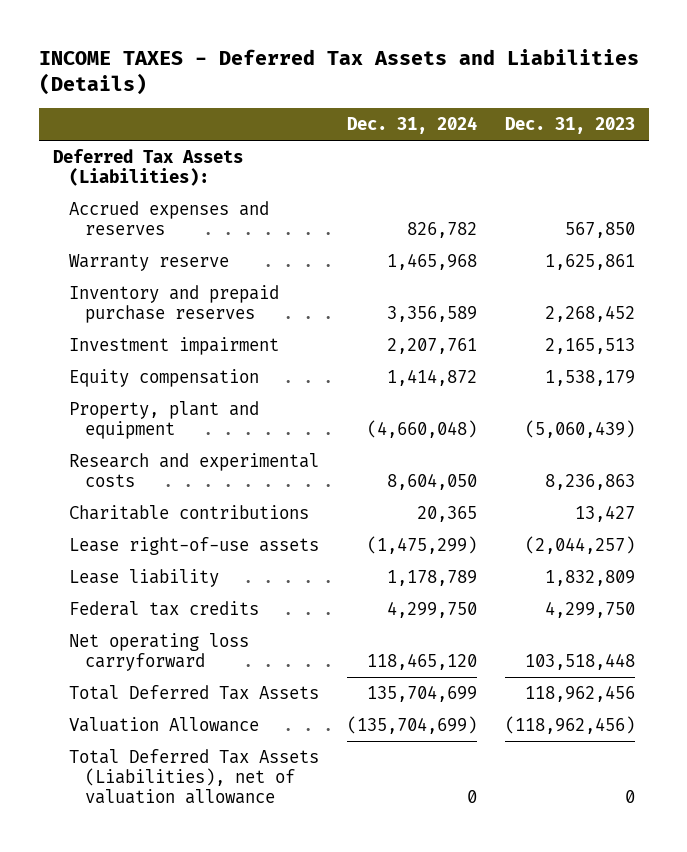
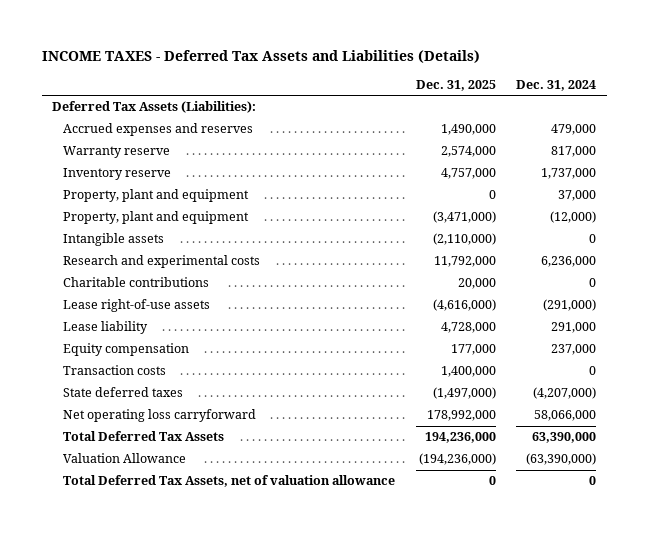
- | Dec. 31, 2024 | Dec. 31, 2023
+ | Dec. 31, 2025 | Dec. 31, 2024
- Accrued expenses and reserves | 826,782 | 567,850
- Warranty reserve | 1,465,968 | 1,625,861
- Inventory and prepaid purchase reserves | 3,356,589 | 2,268,452
- Investment impairment | 2,207,761 | 2,165,513
- Equity compensation | 1,414,872 | 1,538,179
- Property, plant and equipment | (4,660,048) | (5,060,439)
- Research and experimental costs | 8,604,050 | 8,236,863
- Charitable contributions | 20,365 | 13,427
- Lease right-of-use assets | (1,475,299) | (2,044,257)
- Lease liability | 1,178,789 | 1,832,809
- Federal tax credits | 4,299,750 | 4,299,750
- Net operating loss carryforward | 118,465,120 | 103,518,448
- Total Deferred Tax Assets | 135,704,699 | 118,962,456
- Valuation Allowance | (135,704,699) | (118,962,456)
- Total Deferred Tax Assets (Liabilities), net of valuation allowance | 0 | 0
+ Accrued expenses and reserves | 1,490,000 | 479,000
+ Warranty reserve | 2,574,000 | 817,000
+ Inventory reserve | 4,757,000 | 1,737,000
+ Property, plant and equipment | 0 | 37,000
+ Property, plant and equipment | (3,471,000) | (12,000)
+ Intangible assets | (2,110,000) | 0
+ Research and experimental costs | 11,792,000 | 6,236,000
+ Charitable contributions | 20,000 | 0
+ Lease right-of-use assets | (4,616,000) | (291,000)
+ Lease liability | 4,728,000 | 291,000
+ Equity compensation | 177,000 | 237,000
+ Transaction costs | 1,400,000 | 0
+ State deferred taxes | (1,497,000) | (4,207,000)
+ Net operating loss carryforward | 178,992,000 | 58,066,000
+ Total Deferred Tax Assets | 194,236,000 | 63,390,000
+ Valuation Allowance | (194,236,000) | (63,390,000)
+ Total Deferred Tax Assets, net of valuation allowance | 0 | 0

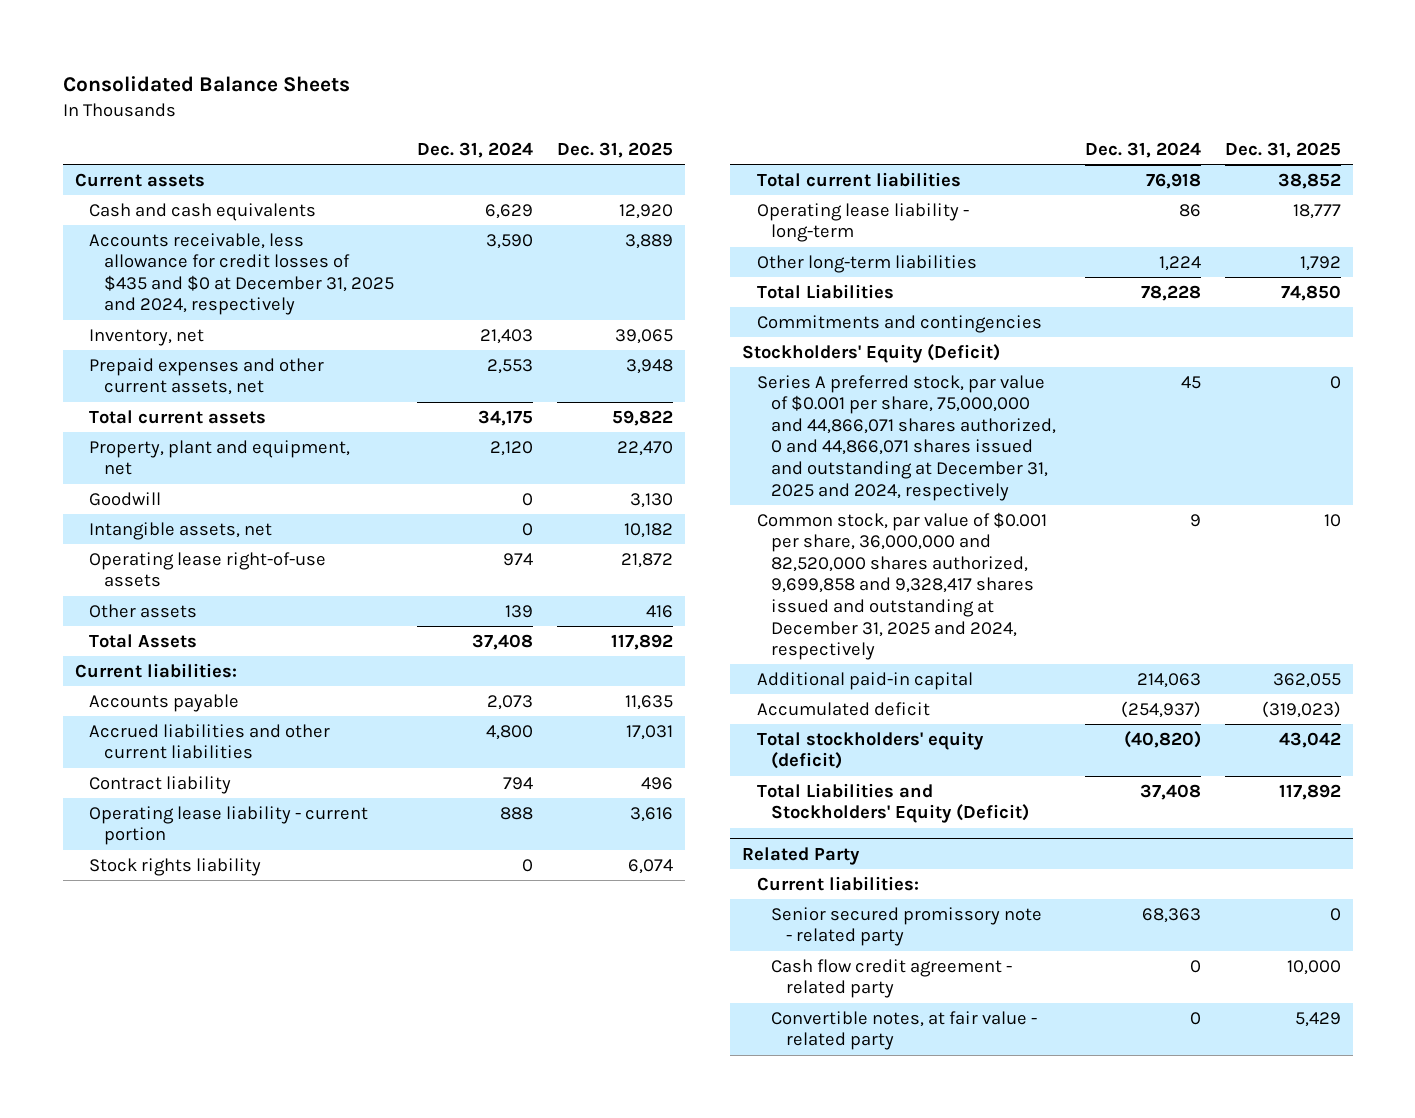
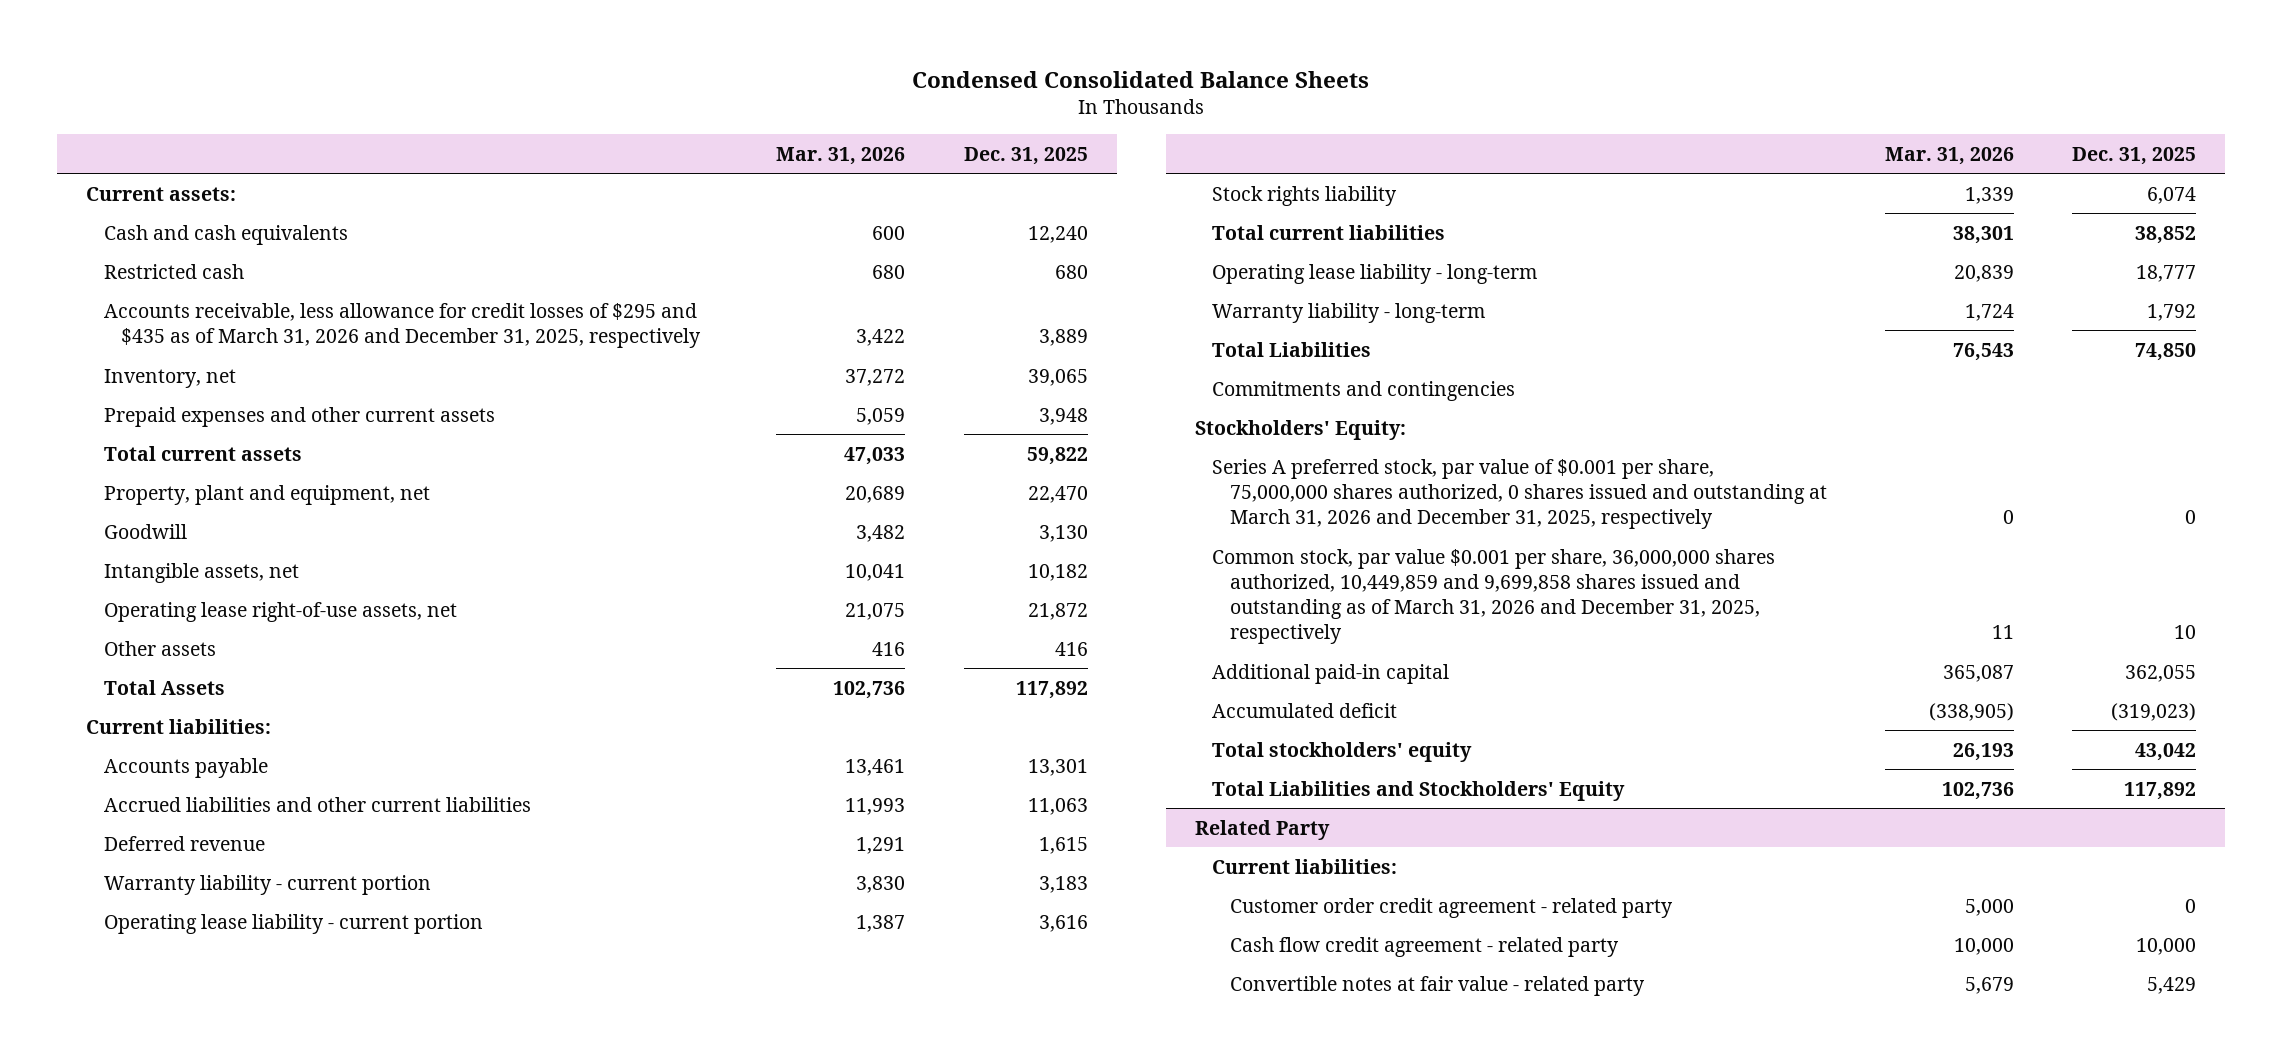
- Consolidated Balance Sheets
+ Condensed Consolidated Balance Sheets
- | Dec. 31, 2024 | Dec. 31, 2025
+ | Mar. 31, 2026 | Dec. 31, 2025
- Current assets
- Cash and cash equivalents | 6,629 | 12,920
- Accounts receivable, less allowance for credit losses of $435 and $0 at December 31, 2025 and 2024, respectively | 3,590 | 3,889
+ Current assets:
+ Cash and cash equivalents | 600 | 12,240
+ Restricted cash | 680 | 680
+ Accounts receivable, less allowance for credit losses of $295 and $435 as of March 31, 2026 and December 31, 2025, respectively | 3,422 | 3,889
- Prepaid expenses and other current assets, net | 2,553 | 3,948
+ Prepaid expenses and other current assets | 5,059 | 3,948
- Operating lease right-of-use assets | 974 | 21,872
+ Operating lease right-of-use assets, net | 21,075 | 21,872
- Accounts payable | 2,073 | 11,635
- Accrued liabilities and other current liabilities | 4,800 | 17,031
- Contract liability | 794 | 496
+ Accounts payable | 13,461 | 13,301
+ Accrued liabilities and other current liabilities | 11,993 | 11,063
+ Deferred revenue | 1,291 | 1,615
+ Warranty liability - current portion | 3,830 | 3,183
- Other long-term liabilities | 1,224 | 1,792
+ Warranty liability - long-term | 1,724 | 1,792
- Stockholders' Equity (Deficit)
- Series A preferred stock, par value of $0.001 per share, 75,000,000 and 44,866,071 shares authorized, 0 and 44,866,071 shares issued and outstanding at December 31, 2025 and 2024, respectively | 45 | 0
- Common stock, par value of $0.001 per share, 36,000,000 and 82,520,000 shares authorized, 9,699,858 and 9,328,417 shares issued and outstanding at December 31, 2025 and 2024, respectively | 9 | 10
+ Stockholders' Equity:
+ Series A preferred stock, par value of $0.001 per share, 75,000,000 shares authorized, 0 shares issued and outstanding at March 31, 2026 and December 31, 2025, respectively | 0 | 0
+ Common stock, par value $0.001 per share, 36,000,000 shares authorized, 10,449,859 and 9,699,858 shares issued and outstanding as of March 31, 2026 and December 31, 2025, respectively | 11 | 10
- Total stockholders' equity (deficit) | (40,820) | 43,042
- Total Liabilities and Stockholders' Equity (Deficit) | 37,408 | 117,892
+ Total stockholders' equity | 26,193 | 43,042
+ Total Liabilities and Stockholders' Equity | 102,736 | 117,892
@ Related Party
- Senior secured promissory note - related party | 68,363 | 0
+ Customer order credit agreement - related party | 5,000 | 0
- Convertible notes, at fair value - related party | 0 | 5,429
+ Convertible notes at fair value - related party | 5,679 | 5,429

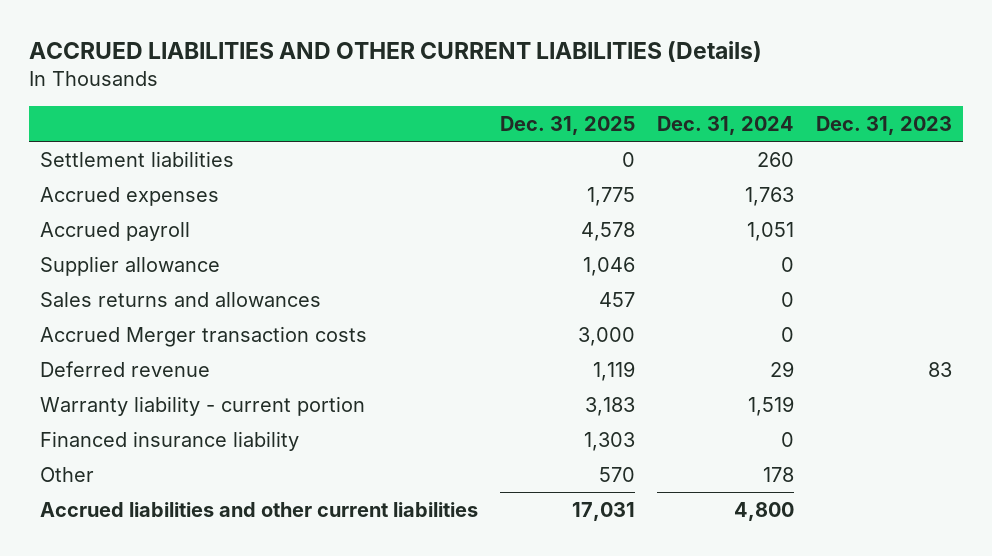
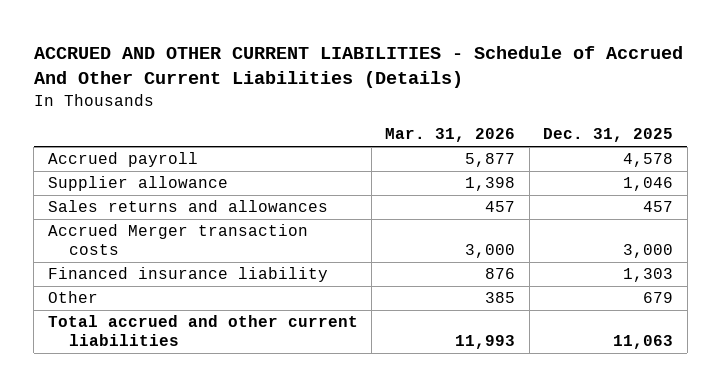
- ACCRUED LIABILITIES AND OTHER CURRENT LIABILITIES (Details)
+ ACCRUED AND OTHER CURRENT LIABILITIES - Schedule of Accrued And Other Current Liabilities (Details)
- | Dec. 31, 2025 | Dec. 31, 2024 | Dec. 31, 2023
+ | Mar. 31, 2026 | Dec. 31, 2025
- Settlement liabilities | 0 | 260 |
- Accrued expenses | 1,775 | 1,763 |
- Deferred revenue | 1,119 | 29 | 83
- Warranty liability - current portion | 3,183 | 1,519 |
- Other | 570 | 178 |
- Accrued liabilities and other current liabilities | 17,031 | 4,800 |
+ Other | 385 | 679
+ Total accrued and other current liabilities | 11,993 | 11,063

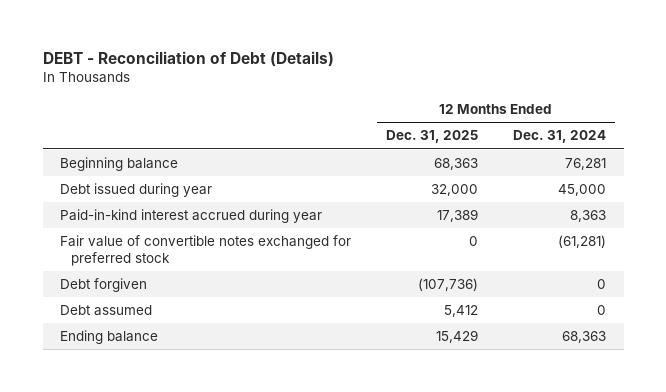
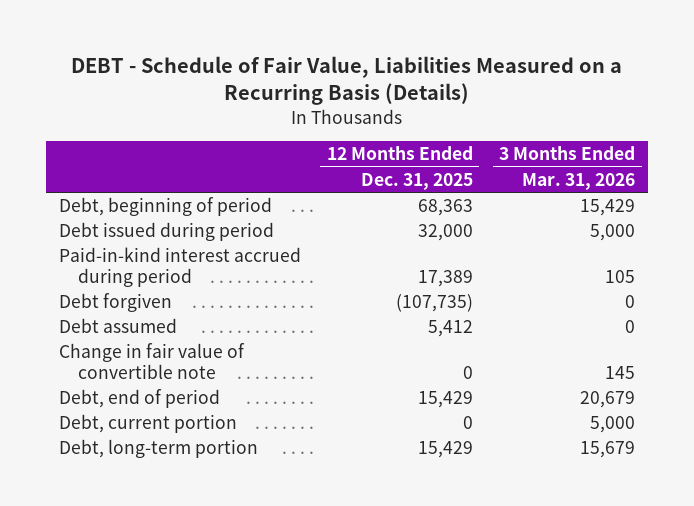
- DEBT - Reconciliation of Debt (Details)
+ DEBT - Schedule of Fair Value, Liabilities Measured on a Recurring Basis (Details)
- | 12 Months Ended Dec. 31, 2025 | 12 Months Ended Dec. 31, 2024
+ | 12 Months Ended Dec. 31, 2025 | 3 Months Ended Mar. 31, 2026
- Beginning balance | 68,363 | 76,281
- Debt issued during year | 32,000 | 45,000
- Paid-in-kind interest accrued during year | 17,389 | 8,363
- Fair value of convertible notes exchanged for preferred stock | 0 | (61,281)
- Debt forgiven | (107,736) | 0
+ Debt, beginning of period | 68,363 | 15,429
+ Debt issued during period | 32,000 | 5,000
+ Paid-in-kind interest accrued during period | 17,389 | 105
+ Debt forgiven | (107,735) | 0
- Ending balance | 15,429 | 68,363
+ Change in fair value of convertible note | 0 | 145
+ Debt, end of period | 15,429 | 20,679
+ Debt, current portion | 0 | 5,000
+ Debt, long-term portion | 15,429 | 15,679

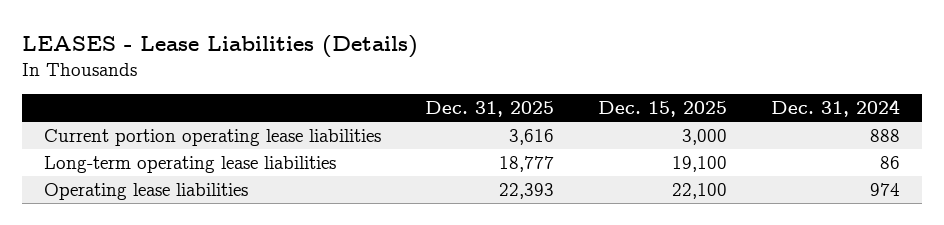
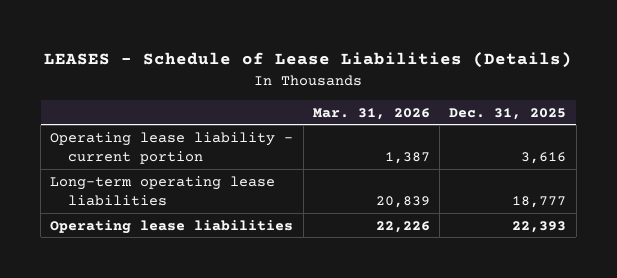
- LEASES - Lease Liabilities (Details)
+ LEASES - Schedule of Lease Liabilities (Details)
- | Dec. 31, 2025 | Dec. 15, 2025 | Dec. 31, 2024
+ | Mar. 31, 2026 | Dec. 31, 2025
- Current portion operating lease liabilities | 3,616 | 3,000 | 888
+ Operating lease liability - current portion | 1,387 | 3,616

